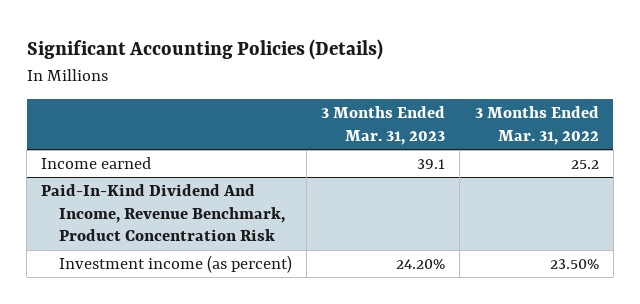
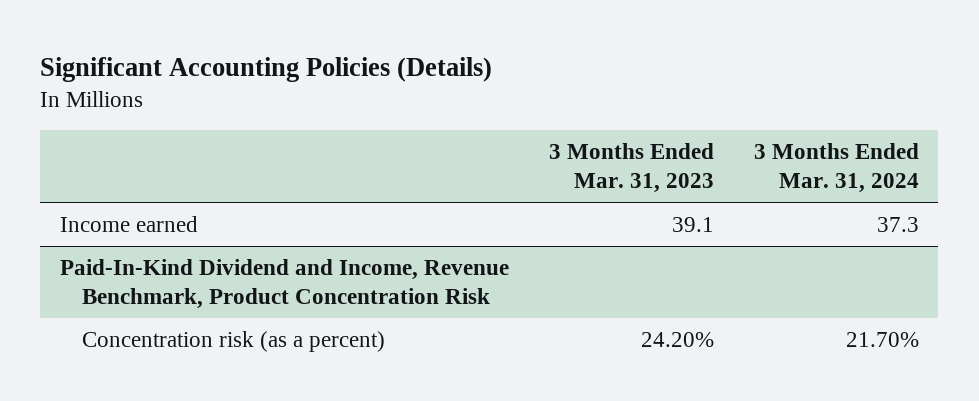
- | 3 Months Ended Mar. 31, 2023 | 3 Months Ended Mar. 31, 2022
+ | 3 Months Ended Mar. 31, 2023 | 3 Months Ended Mar. 31, 2024
- Paid-In-Kind Dividend And Income, Revenue Benchmark, Product Concentration Risk
- Investment income (as percent) | 24.20% | 23.50%
+ Paid-In-Kind Dividend and Income, Revenue Benchmark, Product Concentration Risk
+ Concentration risk (as a percent) | 24.20% | 21.70%

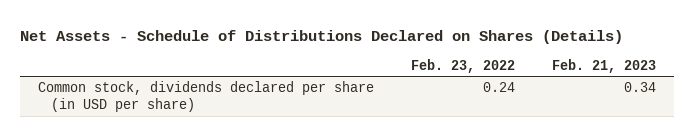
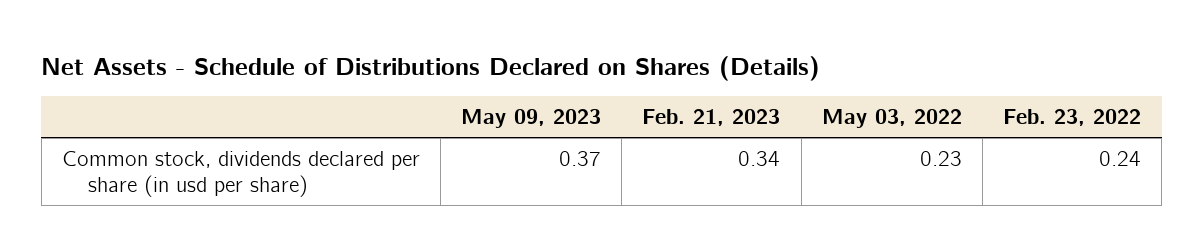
- | Feb. 23, 2022 | Feb. 21, 2023
+ | May 09, 2023 | Feb. 21, 2023 | May 03, 2022 | Feb. 23, 2022
- Common stock, dividends declared per share (in USD per share) | 0.24 | 0.34
+ Common stock, dividends declared per share (in usd per share) | 0.37 | 0.34 | 0.23 | 0.24

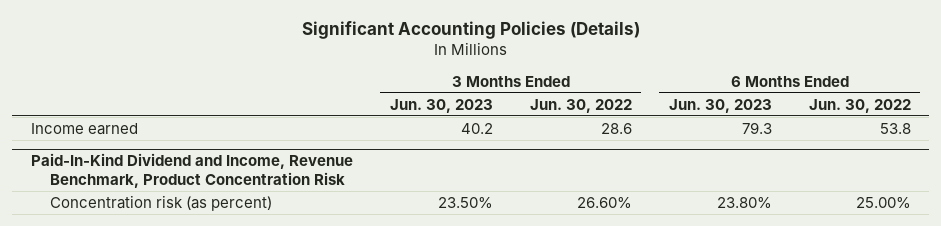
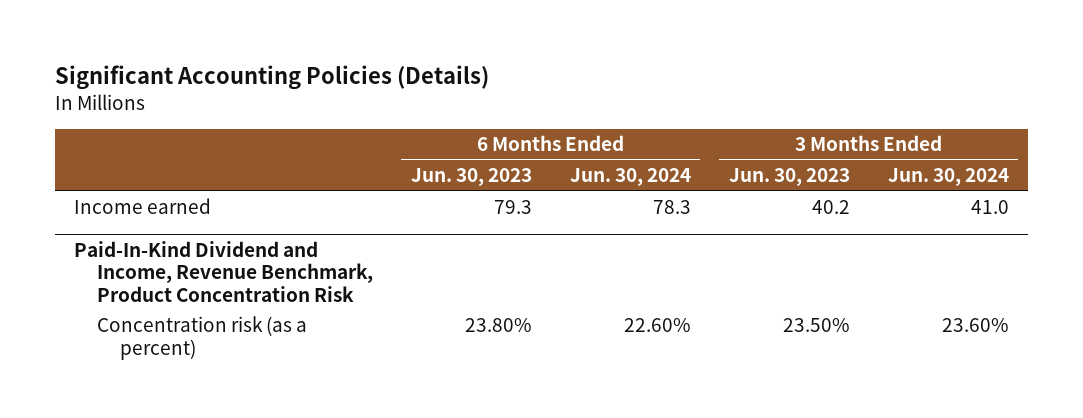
- | 3 Months Ended Jun. 30, 2023 | 3 Months Ended Jun. 30, 2022 | 6 Months Ended Jun. 30, 2023 | 6 Months Ended Jun. 30, 2022
+ | 6 Months Ended Jun. 30, 2023 | 6 Months Ended Jun. 30, 2024 | 3 Months Ended Jun. 30, 2023 | 3 Months Ended Jun. 30, 2024
@ Paid-In-Kind Dividend and Income, Revenue Benchmark, Product Concentration Risk
- Concentration risk (as percent) | 23.50% | 26.60% | 23.80% | 25.00%
+ Concentration risk (as a percent) | 23.80% | 22.60% | 23.50% | 23.60%

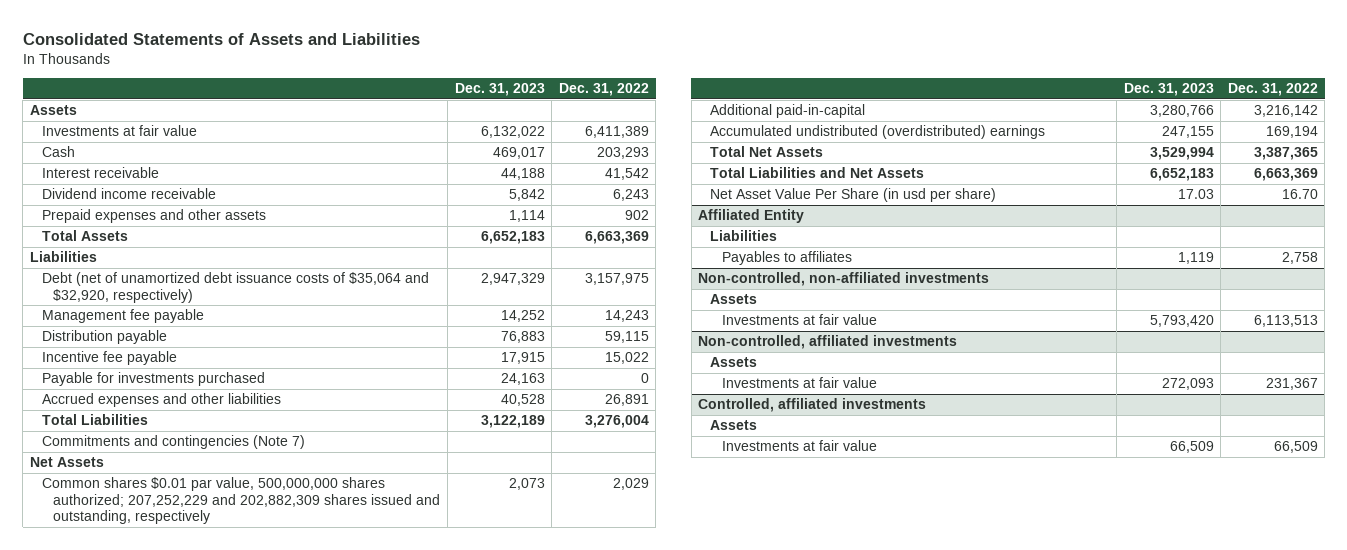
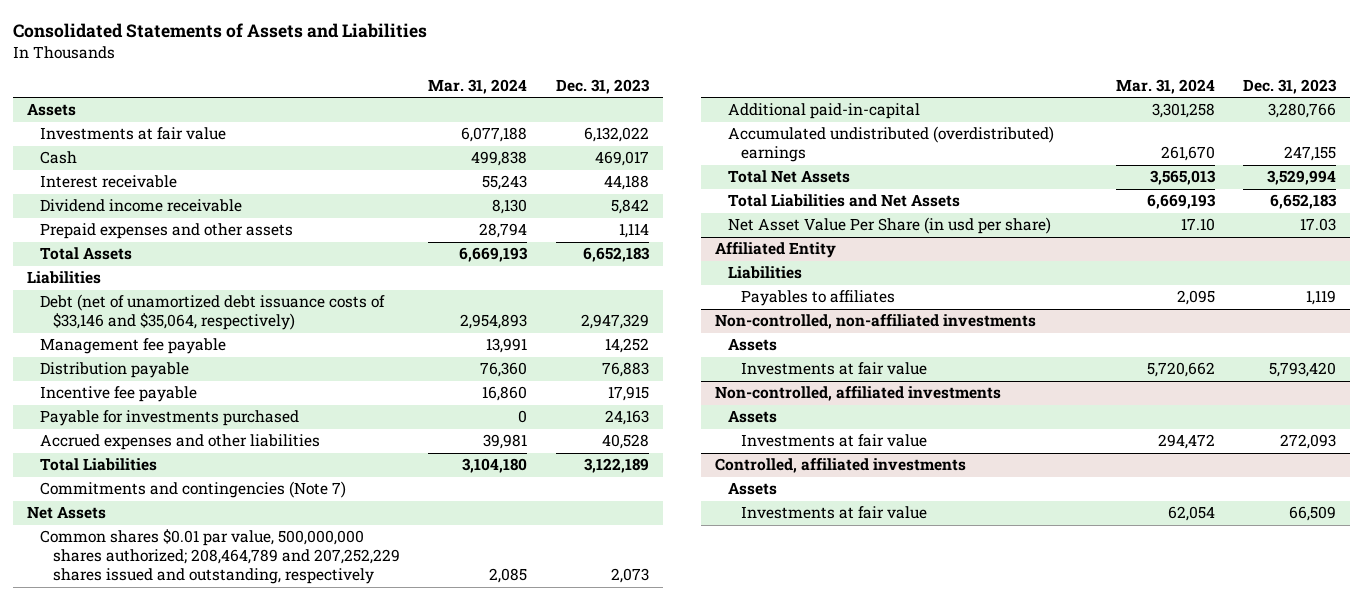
- | Dec. 31, 2023 | Dec. 31, 2022
+ | Mar. 31, 2024 | Dec. 31, 2023
- Debt (net of unamortized debt issuance costs of $35,064 and $32,920, respectively) | 2,947,329 | 3,157,975
+ Debt (net of unamortized debt issuance costs of $33,146 and $35,064, respectively) | 2,954,893 | 2,947,329
- Common shares $0.01 par value, 500,000,000 shares authorized; 207,252,229 and 202,882,309 shares issued and outstanding, respectively | 2,073 | 2,029
+ Common shares $0.01 par value, 500,000,000 shares authorized; 208,464,789 and 207,252,229 shares issued and outstanding, respectively | 2,085 | 2,073

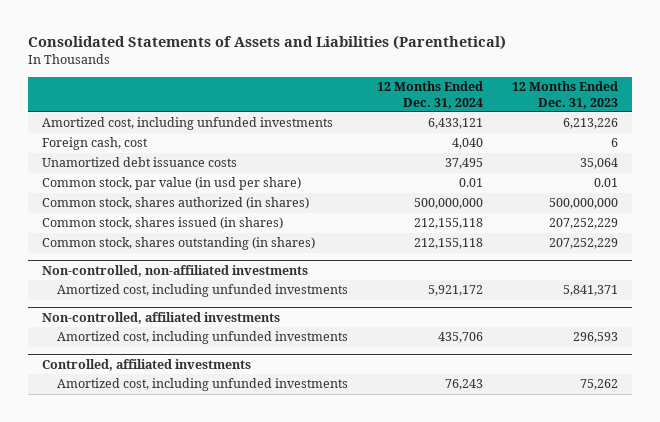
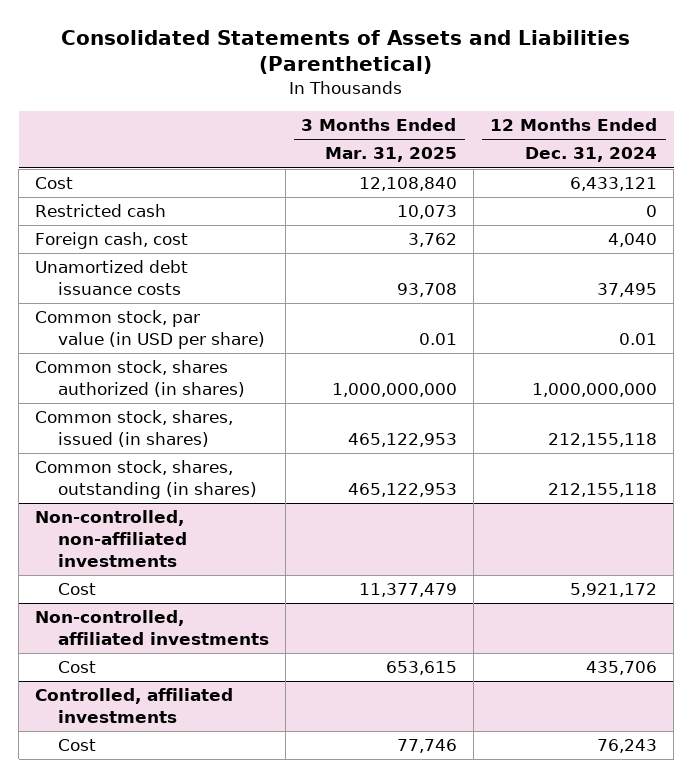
- | 12 Months Ended Dec. 31, 2024 | 12 Months Ended Dec. 31, 2023
+ | 3 Months Ended Mar. 31, 2025 | 12 Months Ended Dec. 31, 2024
- Amortized cost, including unfunded investments | 6,433,121 | 6,213,226
+ Cost | 12,108,840 | 6,433,121
+ Restricted cash | 10,073 | 0
- Common stock, par value (in usd per share) | 0.01 | 0.01
- Common stock, shares authorized (in shares) | 500,000,000 | 500,000,000
- Common stock, shares issued (in shares) | 212,155,118 | 207,252,229
- Common stock, shares outstanding (in shares) | 212,155,118 | 207,252,229
+ Common stock, par value (in USD per share) | 0.01 | 0.01
+ Common stock, shares authorized (in shares) | 1,000,000,000 | 1,000,000,000
+ Common stock, shares, issued (in shares) | 465,122,953 | 212,155,118
+ Common stock, shares, outstanding (in shares) | 465,122,953 | 212,155,118
@ Non-controlled, non-affiliated investments
- Amortized cost, including unfunded investments | 5,921,172 | 5,841,371
+ Cost | 11,377,479 | 5,921,172
@ Non-controlled, affiliated investments
- Amortized cost, including unfunded investments | 435,706 | 296,593
+ Cost | 653,615 | 435,706
@ Controlled, affiliated investments
- Amortized cost, including unfunded investments | 76,243 | 75,262
+ Cost | 77,746 | 76,243

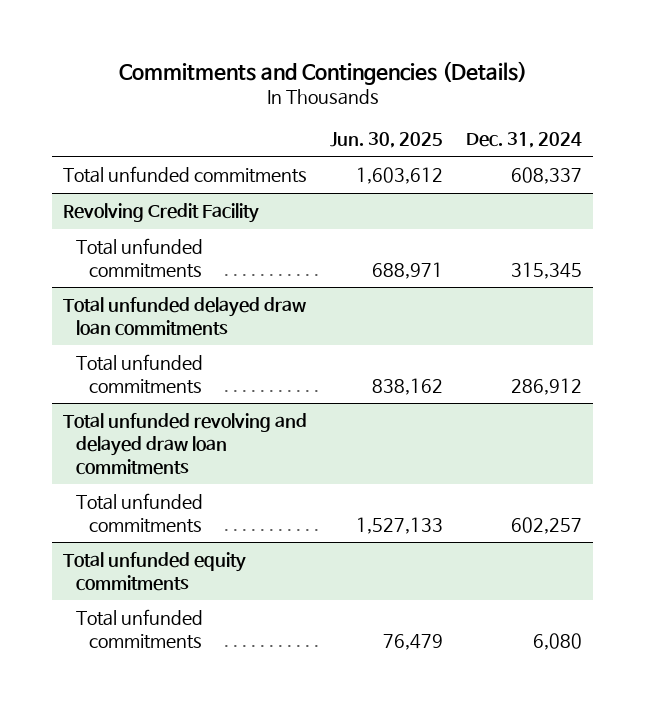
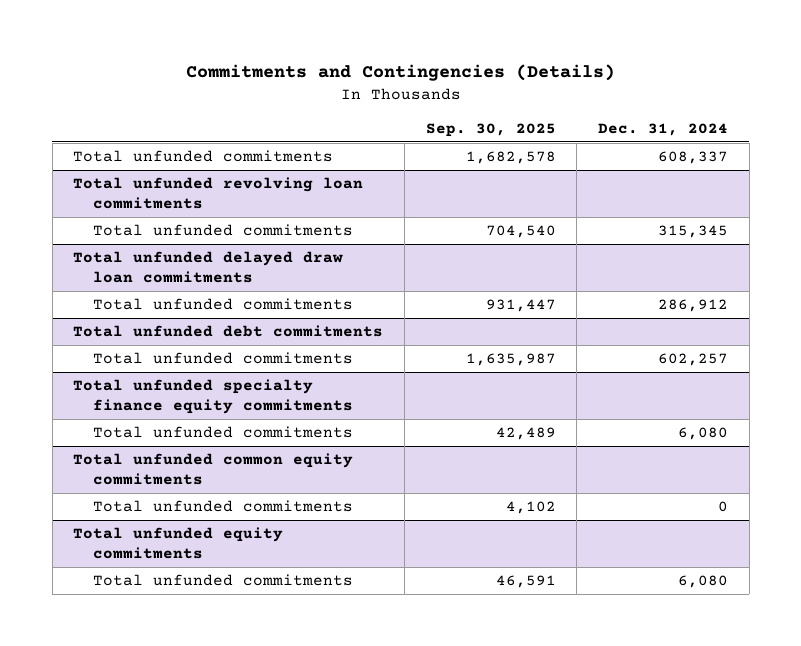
- | Jun. 30, 2025 | Dec. 31, 2024
+ | Sep. 30, 2025 | Dec. 31, 2024
- Revolving Credit Facility
+ Total unfunded revolving loan commitments
- Total unfunded revolving and delayed draw loan commitments
+ Total unfunded debt commitments
+ Total unfunded specialty finance equity commitments
+ Total unfunded commitments | 42,489 | 6,080
+ Total unfunded common equity commitments
+ Total unfunded commitments | 4,102 | 0

